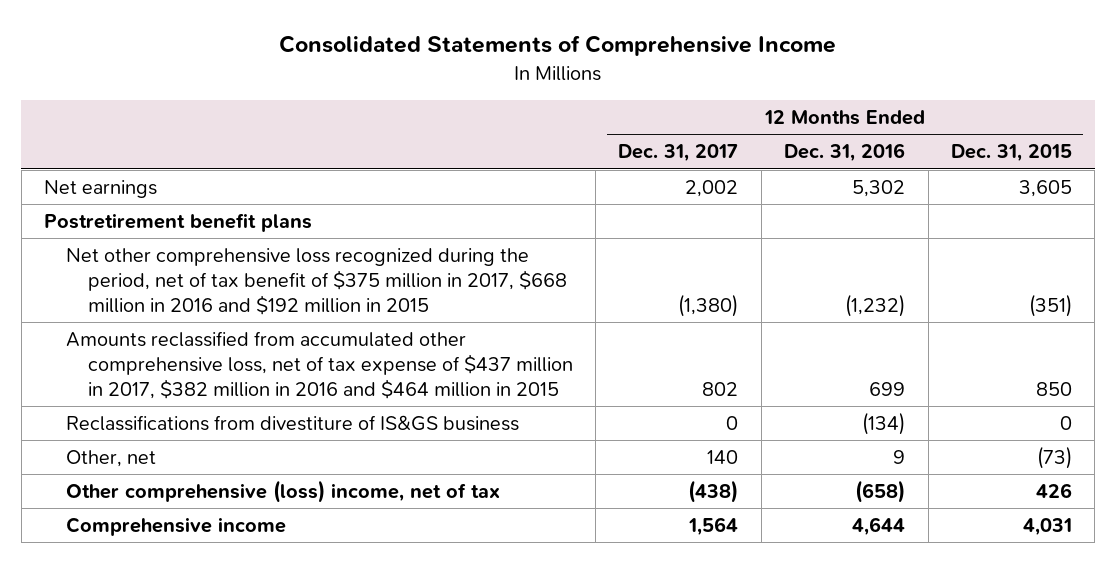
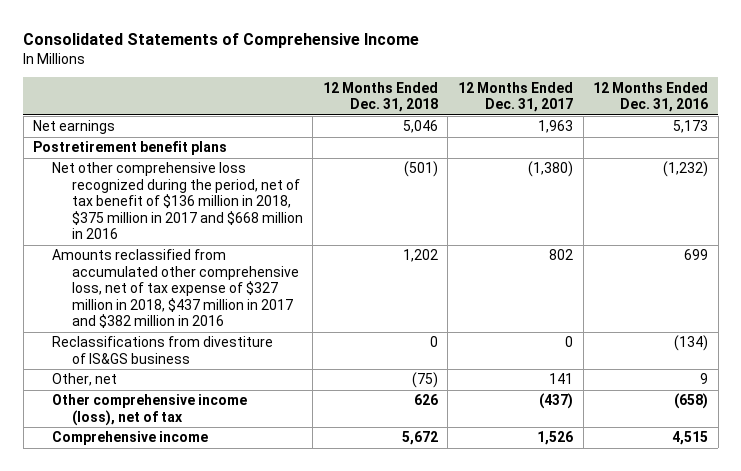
- | 12 Months Ended Dec. 31, 2017 | 12 Months Ended Dec. 31, 2016 | 12 Months Ended Dec. 31, 2015
+ | 12 Months Ended Dec. 31, 2018 | 12 Months Ended Dec. 31, 2017 | 12 Months Ended Dec. 31, 2016
- Net earnings | 2,002 | 5,302 | 3,605
+ Net earnings | 5,046 | 1,963 | 5,173
- Net other comprehensive loss recognized during the period, net of tax benefit of $375 million in 2017, $668 million in 2016 and $192 million in 2015 | (1,380) | (1,232) | (351)
- Amounts reclassified from accumulated other comprehensive loss, net of tax expense of $437 million in 2017, $382 million in 2016 and $464 million in 2015 | 802 | 699 | 850
+ Net other comprehensive loss recognized during the period, net of tax benefit of $136 million in 2018, $375 million in 2017 and $668 million in 2016 | (501) | (1,380) | (1,232)
+ Amounts reclassified from accumulated other comprehensive loss, net of tax expense of $327 million in 2018, $437 million in 2017 and $382 million in 2016 | 1,202 | 802 | 699
- Other, net | 140 | 9 | (73)
- Other comprehensive (loss) income, net of tax | (438) | (658) | 426
- Comprehensive income | 1,564 | 4,644 | 4,031
+ Other, net | (75) | 141 | 9
+ Other comprehensive income (loss), net of tax | 626 | (437) | (658)
+ Comprehensive income | 5,672 | 1,526 | 4,515

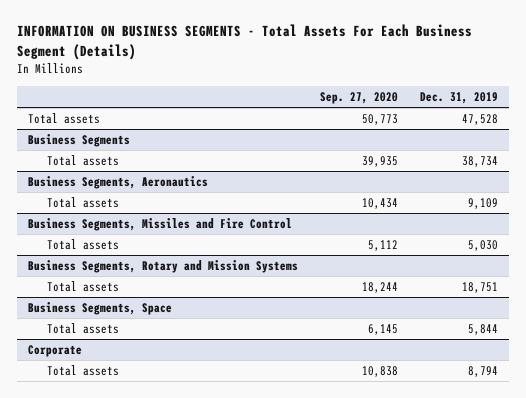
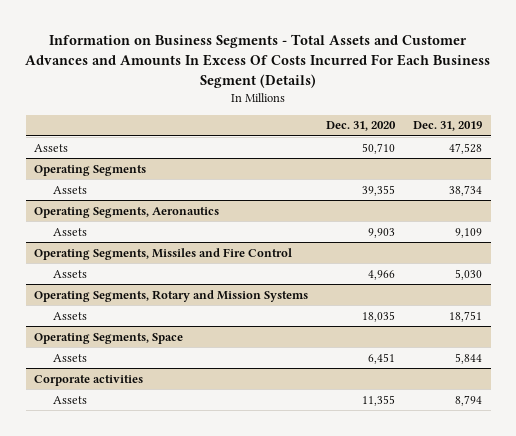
- INFORMATION ON BUSINESS SEGMENTS - Total Assets For Each Business Segment (Details)
+ Information on Business Segments - Total Assets and Customer Advances and Amounts In Excess Of Costs Incurred For Each Business Segment (Details)
- | Sep. 27, 2020 | Dec. 31, 2019
+ | Dec. 31, 2020 | Dec. 31, 2019
- Total assets | 50,773 | 47,528
- Business Segments
- Total assets | 39,935 | 38,734
- Business Segments, Aeronautics
- Total assets | 10,434 | 9,109
- Business Segments, Missiles and Fire Control
- Total assets | 5,112 | 5,030
- Business Segments, Rotary and Mission Systems
- Total assets | 18,244 | 18,751
- Business Segments, Space
- Total assets | 6,145 | 5,844
- Corporate
- Total assets | 10,838 | 8,794
+ Assets | 50,710 | 47,528
+ Operating Segments
+ Assets | 39,355 | 38,734
+ Operating Segments, Aeronautics
+ Assets | 9,903 | 9,109
+ Operating Segments, Missiles and Fire Control
+ Assets | 4,966 | 5,030
+ Operating Segments, Rotary and Mission Systems
+ Assets | 18,035 | 18,751
+ Operating Segments, Space
+ Assets | 6,451 | 5,844
+ Corporate activities
+ Assets | 11,355 | 8,794

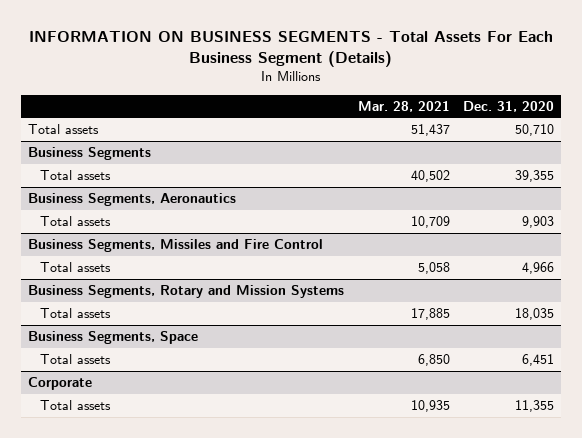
- Information on Business Segments - Total Assets and Customer Advances and Amounts In Excess Of Costs Incurred For Each Business Segment (Details)
+ INFORMATION ON BUSINESS SEGMENTS - Total Assets For Each Business Segment (Details)
- | Dec. 31, 2020 | Dec. 31, 2019
+ | Mar. 28, 2021 | Dec. 31, 2020
- Assets | 50,710 | 47,528
- Operating Segments
- Assets | 39,355 | 38,734
- Operating Segments, Aeronautics
- Assets | 9,903 | 9,109
- Operating Segments, Missiles and Fire Control
- Assets | 4,966 | 5,030
- Operating Segments, Rotary and Mission Systems
- Assets | 18,035 | 18,751
- Operating Segments, Space
- Assets | 6,451 | 5,844
- Corporate activities
- Assets | 11,355 | 8,794
+ Total assets | 51,437 | 50,710
+ Business Segments
+ Total assets | 40,502 | 39,355
+ Business Segments, Aeronautics
+ Total assets | 10,709 | 9,903
+ Business Segments, Missiles and Fire Control
+ Total assets | 5,058 | 4,966
+ Business Segments, Rotary and Mission Systems
+ Total assets | 17,885 | 18,035
+ Business Segments, Space
+ Total assets | 6,850 | 6,451
+ Corporate
+ Total assets | 10,935 | 11,355

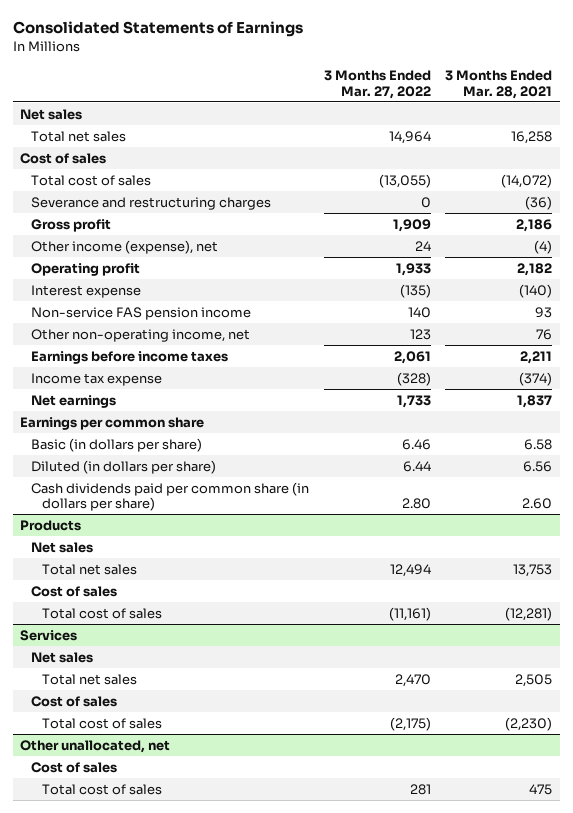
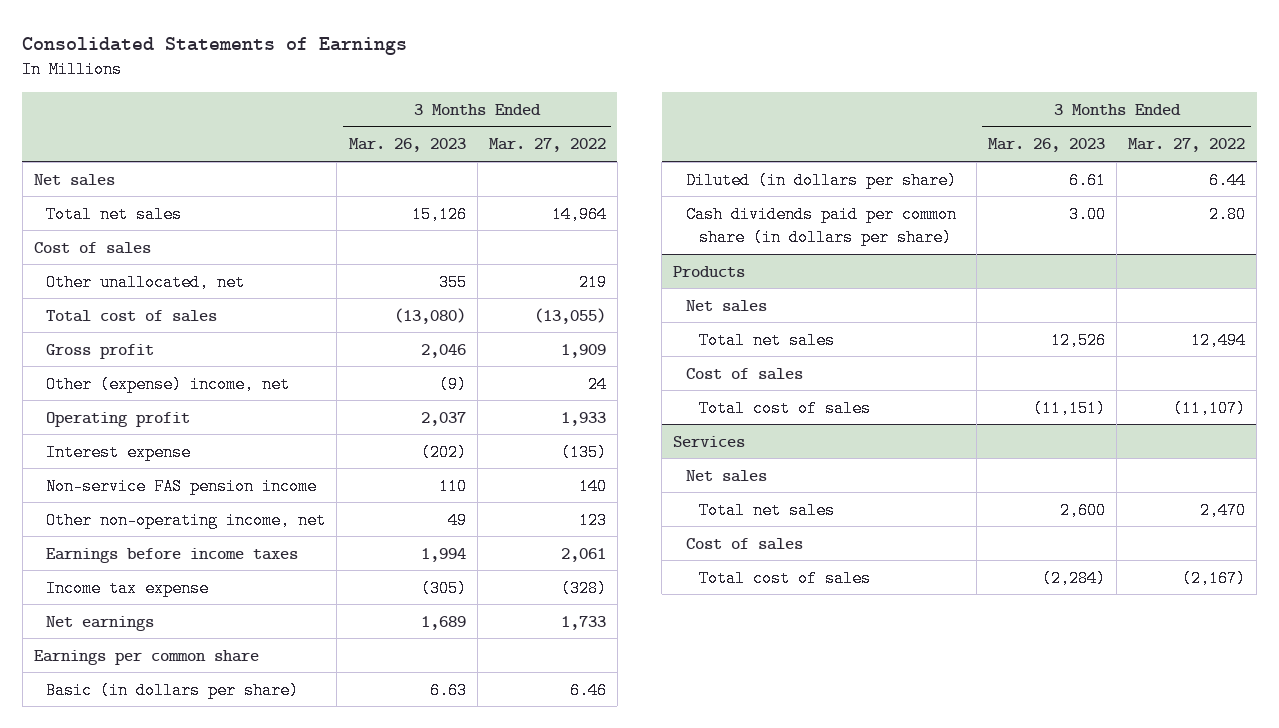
- | 3 Months Ended Mar. 27, 2022 | 3 Months Ended Mar. 28, 2021
+ | 3 Months Ended Mar. 26, 2023 | 3 Months Ended Mar. 27, 2022
+ Other unallocated, net | 355 | 219
- Severance and restructuring charges | 0 | (36)
- Other income (expense), net | 24 | (4)
+ Other (expense) income, net | (9) | 24
@ Products
- Total cost of sales | (11,161) | (12,281)
+ Total cost of sales | (11,151) | (11,107)
@ Services
- Total cost of sales | (2,175) | (2,230)
- Other unallocated, net
- Cost of sales
- Total cost of sales | 281 | 475
@ Services
+ Total cost of sales | (2,284) | (2,167)

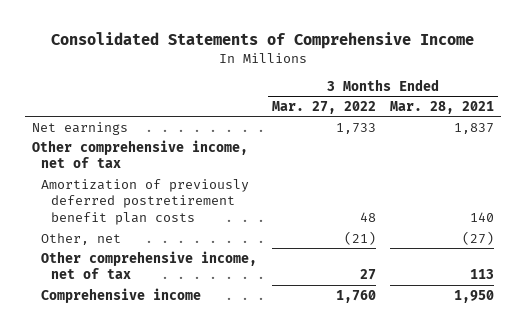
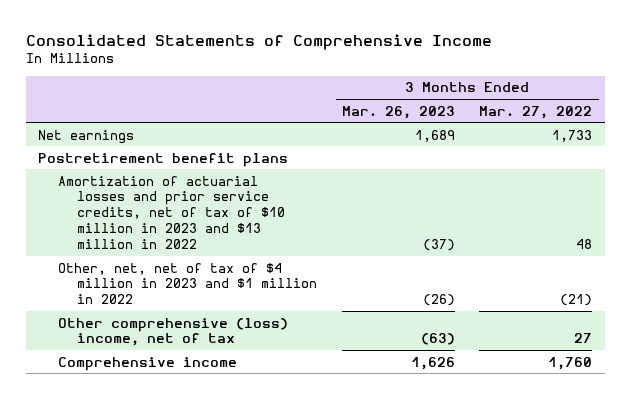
- | 3 Months Ended Mar. 27, 2022 | 3 Months Ended Mar. 28, 2021
+ | 3 Months Ended Mar. 26, 2023 | 3 Months Ended Mar. 27, 2022
- Other comprehensive income, net of tax
- Amortization of previously deferred postretirement benefit plan costs | 48 | 140
- Other, net | (21) | (27)
- Other comprehensive income, net of tax | 27 | 113
+ Postretirement benefit plans
+ Amortization of actuarial losses and prior service credits, net of tax of $10 million in 2023 and $13 million in 2022 | (37) | 48
+ Other, net, net of tax of $4 million in 2023 and $1 million in 2022 | (26) | (21)
+ Other comprehensive (loss) income, net of tax | (63) | 27

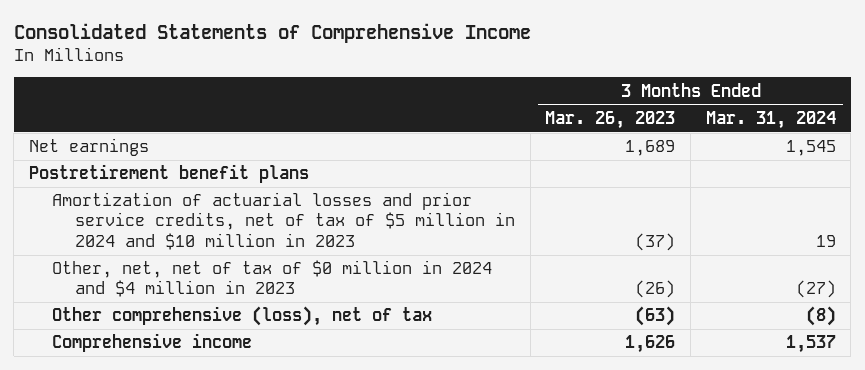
- | 3 Months Ended Mar. 26, 2023 | 3 Months Ended Mar. 27, 2022
+ | 3 Months Ended Mar. 26, 2023 | 3 Months Ended Mar. 31, 2024
- Amortization of actuarial losses and prior service credits, net of tax of $10 million in 2023 and $13 million in 2022 | (37) | 48
- Other, net, net of tax of $4 million in 2023 and $1 million in 2022 | (26) | (21)
- Other comprehensive (loss) income, net of tax | (63) | 27
+ Amortization of actuarial losses and prior service credits, net of tax of $5 million in 2024 and $10 million in 2023 | (37) | 19
+ Other, net, net of tax of $0 million in 2024 and $4 million in 2023 | (26) | (27)
+ Other comprehensive (loss), net of tax | (63) | (8)

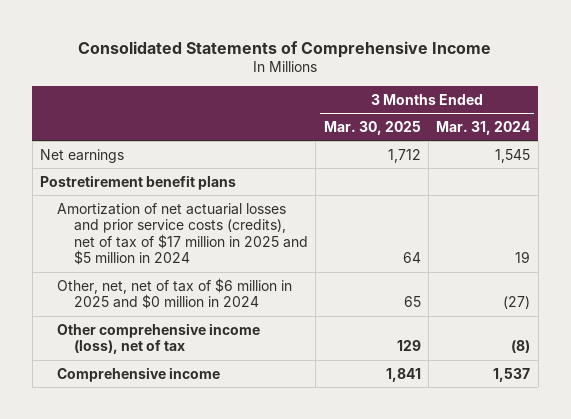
- | 3 Months Ended Mar. 26, 2023 | 3 Months Ended Mar. 31, 2024
+ | 3 Months Ended Mar. 30, 2025 | 3 Months Ended Mar. 31, 2024
- Amortization of actuarial losses and prior service credits, net of tax of $5 million in 2024 and $10 million in 2023 | (37) | 19
- Other, net, net of tax of $0 million in 2024 and $4 million in 2023 | (26) | (27)
- Other comprehensive (loss), net of tax | (63) | (8)
+ Amortization of net actuarial losses and prior service costs (credits), net of tax of $17 million in 2025 and $5 million in 2024 | 64 | 19
+ Other, net, net of tax of $6 million in 2025 and $0 million in 2024 | 65 | (27)
+ Other comprehensive income (loss), net of tax | 129 | (8)

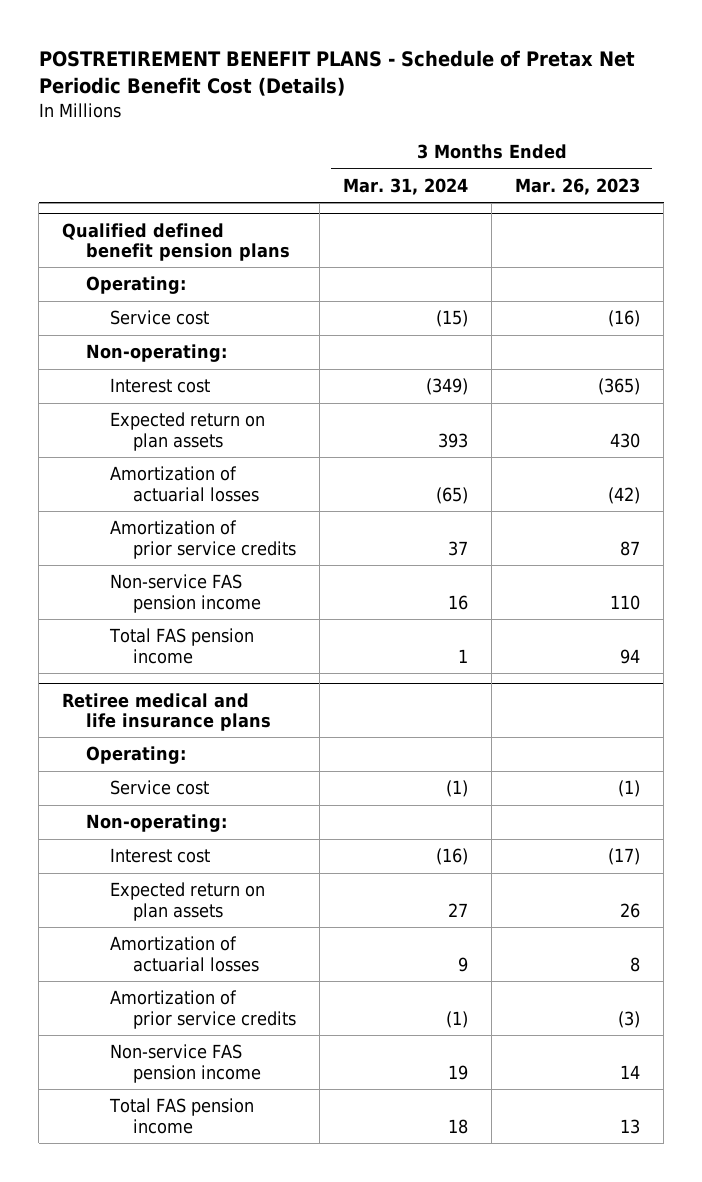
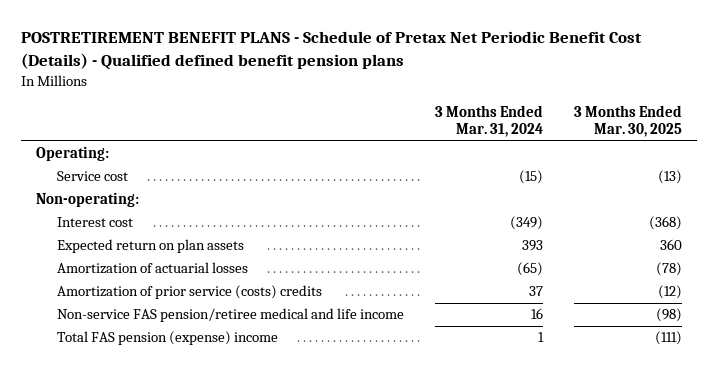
- POSTRETIREMENT BENEFIT PLANS - Schedule of Pretax Net Periodic Benefit Cost (Details)
+ POSTRETIREMENT BENEFIT PLANS - Schedule of Pretax Net Periodic Benefit Cost (Details) - Qualified defined benefit pension plans
- | 3 Months Ended Mar. 31, 2024 | 3 Months Ended Mar. 26, 2023
+ | 3 Months Ended Mar. 31, 2024 | 3 Months Ended Mar. 30, 2025
- Qualified defined benefit pension plans
- Amortization of prior service credits | 37 | 87
- Non-service FAS pension income | 16 | 110
- Total FAS pension income | 1 | 94
- Retiree medical and life insurance plans
- Operating:
- Service cost | (1) | (1)
- Non-operating:
- Interest cost | (16) | (17)
- Expected return on plan assets | 27 | 26
- Amortization of actuarial losses | 9 | 8
- Amortization of prior service credits | (1) | (3)
- Non-service FAS pension income | 19 | 14
- Total FAS pension income | 18 | 13
+ Amortization of prior service (costs) credits | 37 | (12)
+ Non-service FAS pension/retiree medical and life income | 16 | (98)
+ Total FAS pension (expense) income | 1 | (111)

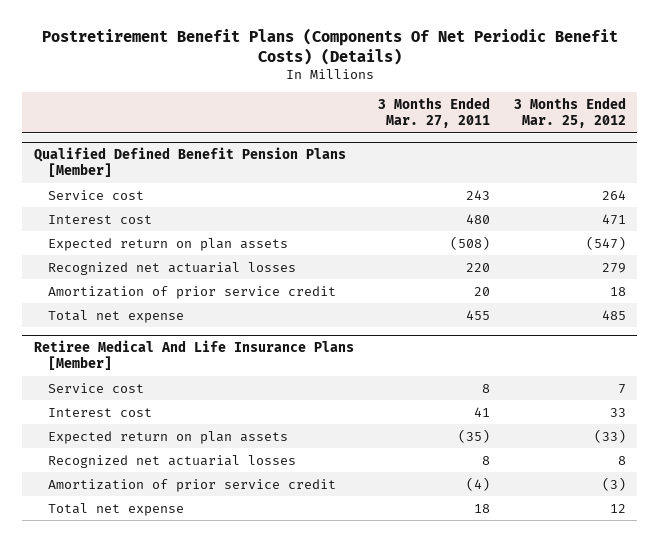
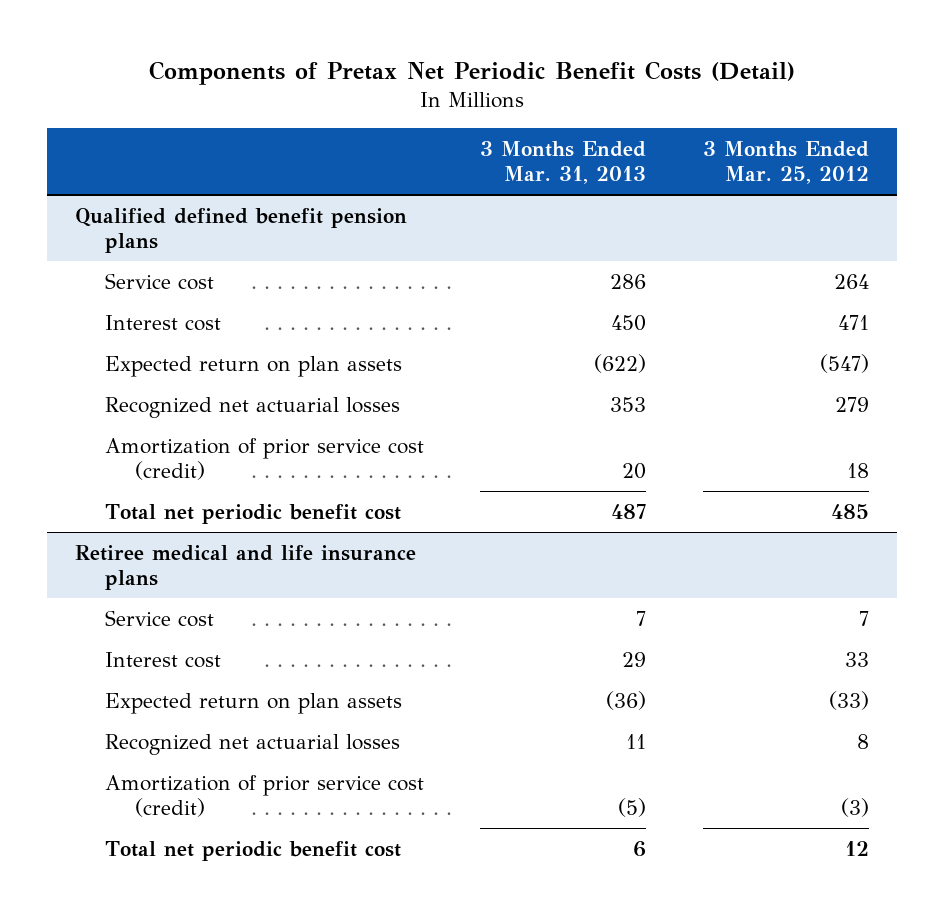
- Postretirement Benefit Plans (Components Of Net Periodic Benefit Costs) (Details)
+ Components of Pretax Net Periodic Benefit Costs (Detail)
- | 3 Months Ended Mar. 27, 2011 | 3 Months Ended Mar. 25, 2012
+ | 3 Months Ended Mar. 31, 2013 | 3 Months Ended Mar. 25, 2012
- Qualified Defined Benefit Pension Plans [Member]
+ Qualified defined benefit pension plans
- Amortization of prior service credit | 20 | 18
- Total net expense | 455 | 485
- Retiree Medical And Life Insurance Plans [Member]
+ Amortization of prior service cost (credit) | 20 | 18
+ Total net periodic benefit cost | 487 | 485
+ Retiree medical and life insurance plans
- Amortization of prior service credit | (4) | (3)
- Total net expense | 18 | 12
+ Amortization of prior service cost (credit) | (5) | (3)
+ Total net periodic benefit cost | 6 | 12

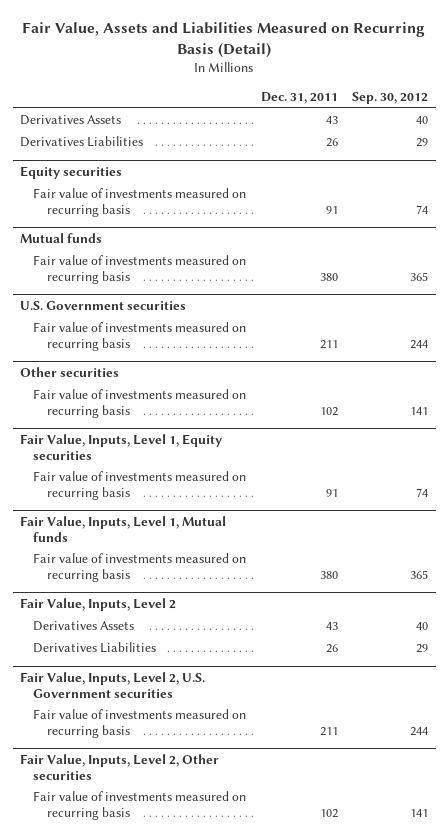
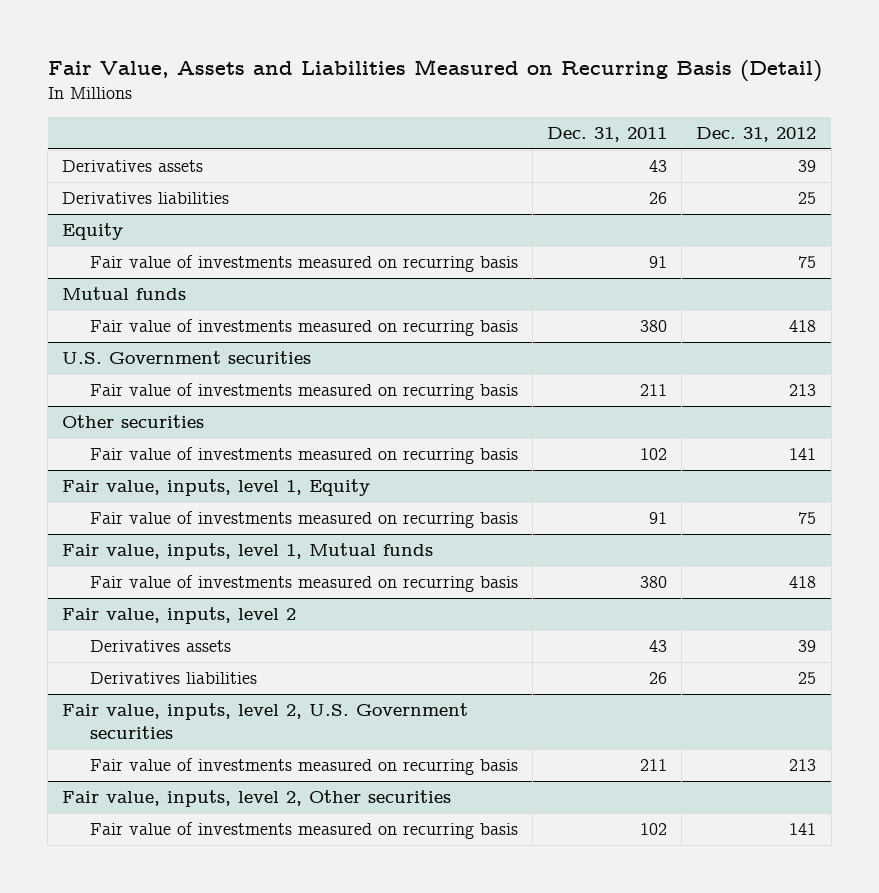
- | Dec. 31, 2011 | Sep. 30, 2012
+ | Dec. 31, 2011 | Dec. 31, 2012
- Derivatives Assets | 43 | 40
- Derivatives Liabilities | 26 | 29
- Equity securities
+ Derivatives assets | 43 | 39
+ Derivatives liabilities | 26 | 25
+ Equity
- Fair Value, Inputs, Level 1, Equity securities
+ Fair value, inputs, level 1, Equity
- Fair Value, Inputs, Level 1, Mutual funds
+ Fair value, inputs, level 1, Mutual funds
- Fair Value, Inputs, Level 2
- Derivatives Assets | 43 | 40
- Derivatives Liabilities | 26 | 29
- Fair Value, Inputs, Level 2, U.S. Government securities
+ Fair value, inputs, level 2
+ Derivatives assets | 43 | 39
+ Derivatives liabilities | 26 | 25
+ Fair value, inputs, level 2, U.S. Government securities
- Fair Value, Inputs, Level 2, Other securities
+ Fair value, inputs, level 2, Other securities

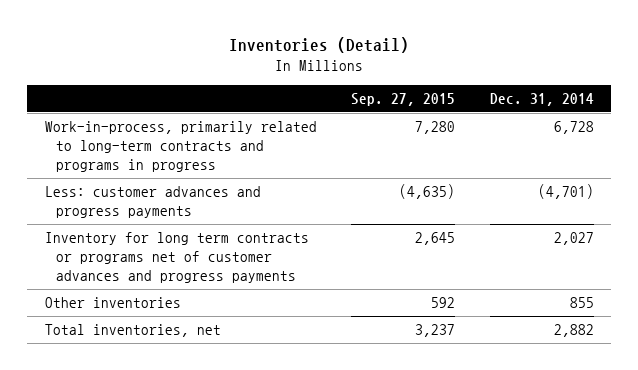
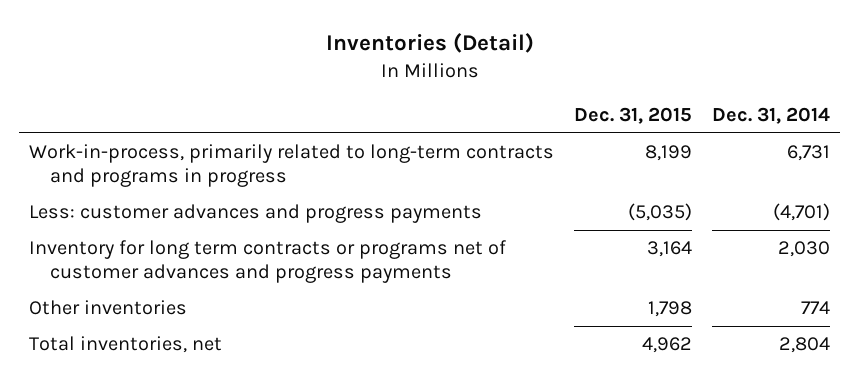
- | Sep. 27, 2015 | Dec. 31, 2014
+ | Dec. 31, 2015 | Dec. 31, 2014
- Work-in-process, primarily related to long-term contracts and programs in progress | 7,280 | 6,728
+ Work-in-process, primarily related to long-term contracts and programs in progress | 8,199 | 6,731
- Inventory for long term contracts or programs net of customer advances and progress payments | 2,645 | 2,027
- Other inventories | 592 | 855
- Total inventories, net | 3,237 | 2,882
+ Inventory for long term contracts or programs net of customer advances and progress payments | 3,164 | 2,030
+ Other inventories | 1,798 | 774
+ Total inventories, net | 4,962 | 2,804

